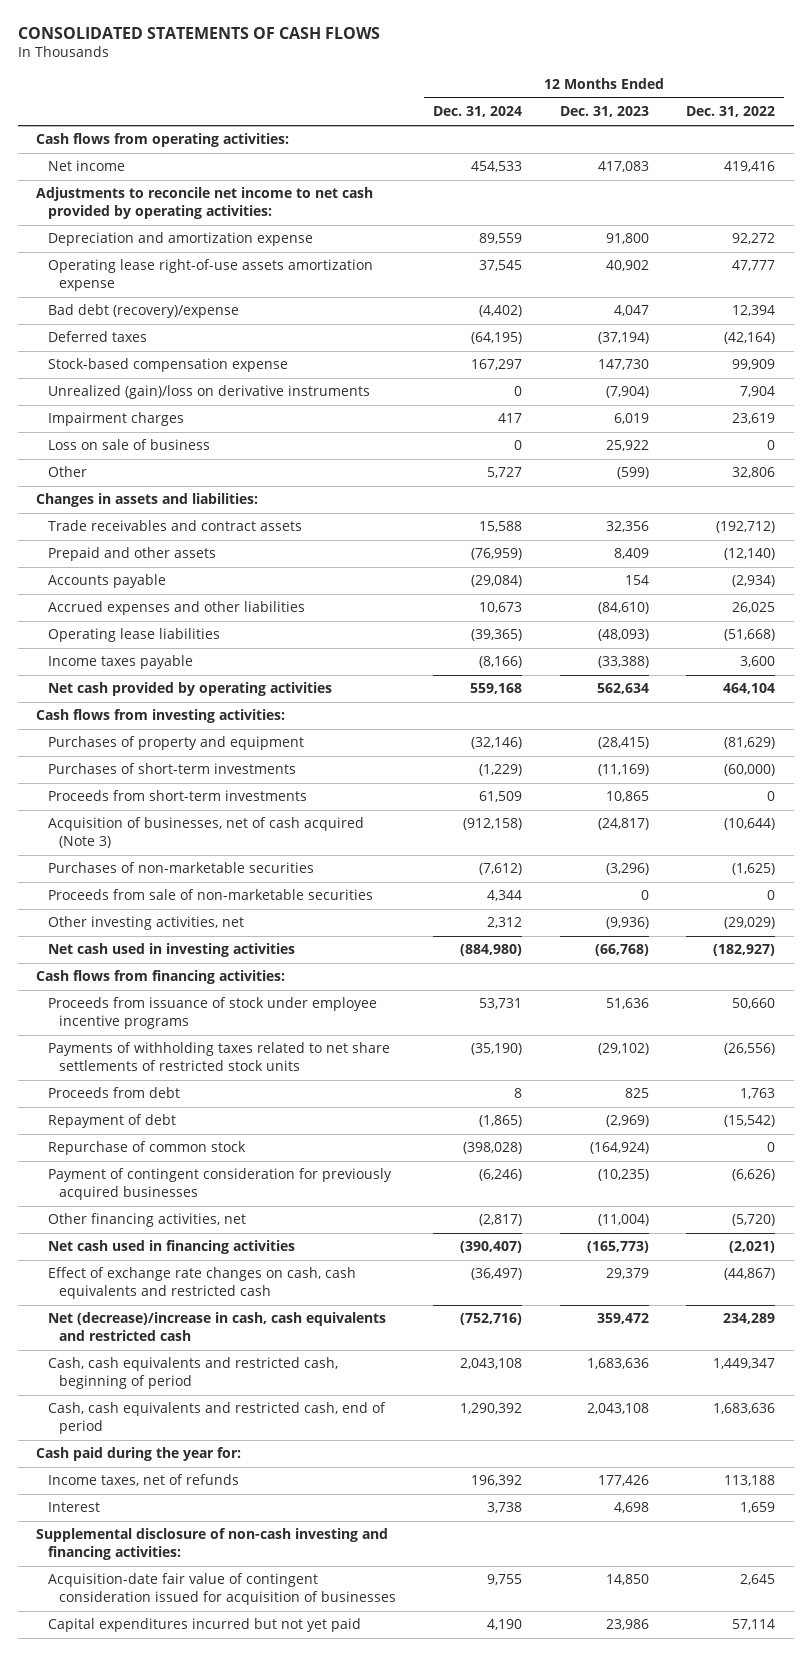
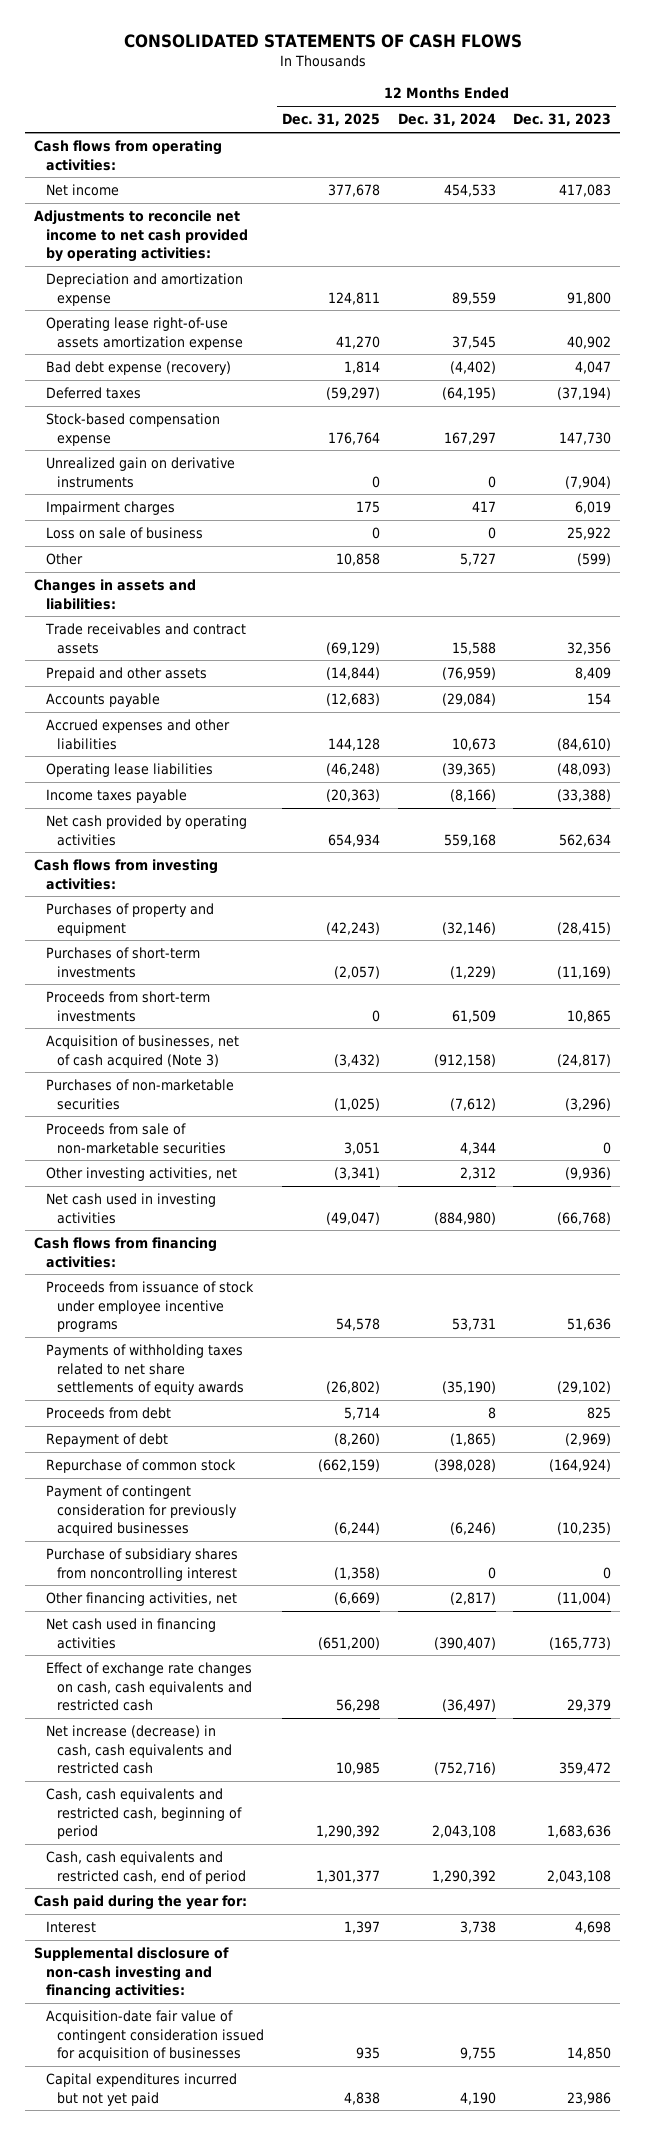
- | 12 Months Ended Dec. 31, 2024 | 12 Months Ended Dec. 31, 2023 | 12 Months Ended Dec. 31, 2022
+ | 12 Months Ended Dec. 31, 2025 | 12 Months Ended Dec. 31, 2024 | 12 Months Ended Dec. 31, 2023
- Bad debt (recovery)/expense | (4,402) | 4,047 | 12,394
+ Bad debt expense (recovery) | 1,814 | (4,402) | 4,047
- Unrealized (gain)/loss on derivative instruments | 0 | (7,904) | 7,904
+ Unrealized gain on derivative instruments | 0 | 0 | (7,904)
- Payments of withholding taxes related to net share settlements of restricted stock units | (35,190) | (29,102) | (26,556)
+ Payments of withholding taxes related to net share settlements of equity awards | (26,802) | (35,190) | (29,102)
+ Purchase of subsidiary shares from noncontrolling interest | (1,358) | 0 | 0
- Net (decrease)/increase in cash, cash equivalents and restricted cash | (752,716) | 359,472 | 234,289
+ Net increase (decrease) in cash, cash equivalents and restricted cash | 10,985 | (752,716) | 359,472
- Income taxes, net of refunds | 196,392 | 177,426 | 113,188

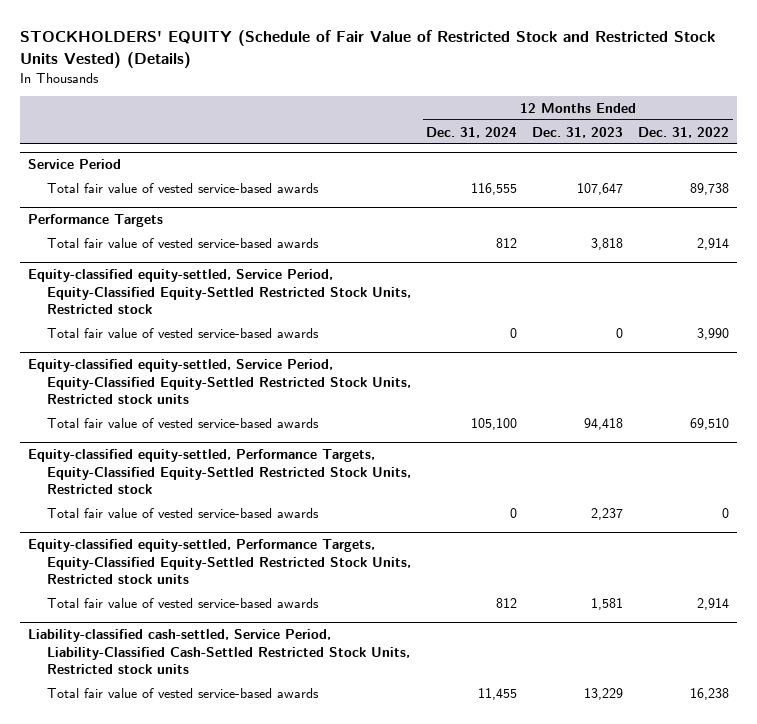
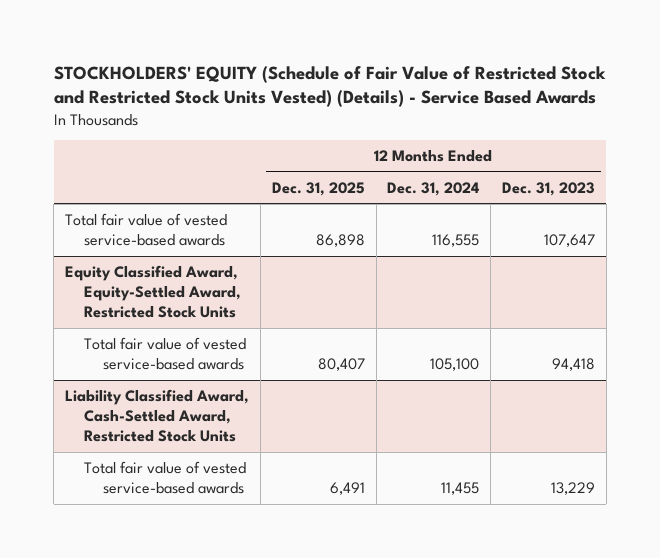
- STOCKHOLDERS' EQUITY (Schedule of Fair Value of Restricted Stock and Restricted Stock Units Vested) (Details)
+ STOCKHOLDERS' EQUITY (Schedule of Fair Value of Restricted Stock and Restricted Stock Units Vested) (Details) - Service Based Awards
- | 12 Months Ended Dec. 31, 2024 | 12 Months Ended Dec. 31, 2023 | 12 Months Ended Dec. 31, 2022
+ | 12 Months Ended Dec. 31, 2025 | 12 Months Ended Dec. 31, 2024 | 12 Months Ended Dec. 31, 2023
- Service Period
- Performance Targets
- Total fair value of vested service-based awards | 812 | 3,818 | 2,914
- Equity-classified equity-settled, Service Period, Equity-Classified Equity-Settled Restricted Stock Units, Restricted stock
- Total fair value of vested service-based awards | 0 | 0 | 3,990
- Equity-classified equity-settled, Service Period, Equity-Classified Equity-Settled Restricted Stock Units, Restricted stock units
+ Equity Classified Award, Equity-Settled Award, Restricted Stock Units
- Equity-classified equity-settled, Performance Targets, Equity-Classified Equity-Settled Restricted Stock Units, Restricted stock
- Total fair value of vested service-based awards | 0 | 2,237 | 0
- Equity-classified equity-settled, Performance Targets, Equity-Classified Equity-Settled Restricted Stock Units, Restricted stock units
- Total fair value of vested service-based awards | 812 | 1,581 | 2,914
- Liability-classified cash-settled, Service Period, Liability-Classified Cash-Settled Restricted Stock Units, Restricted stock units
+ Liability Classified Award, Cash-Settled Award, Restricted Stock Units

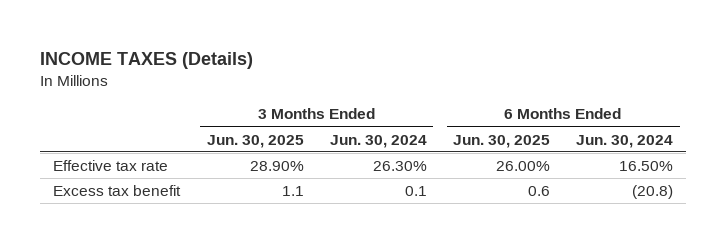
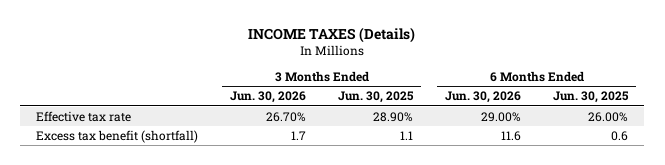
- | 3 Months Ended Jun. 30, 2025 | 3 Months Ended Jun. 30, 2024 | 6 Months Ended Jun. 30, 2025 | 6 Months Ended Jun. 30, 2024
+ | 3 Months Ended Jun. 30, 2026 | 3 Months Ended Jun. 30, 2025 | 6 Months Ended Jun. 30, 2026 | 6 Months Ended Jun. 30, 2025
- Excess tax benefit | 1.1 | 0.1 | 0.6 | (20.8)
+ Excess tax benefit (shortfall) | 1.7 | 1.1 | 11.6 | 0.6

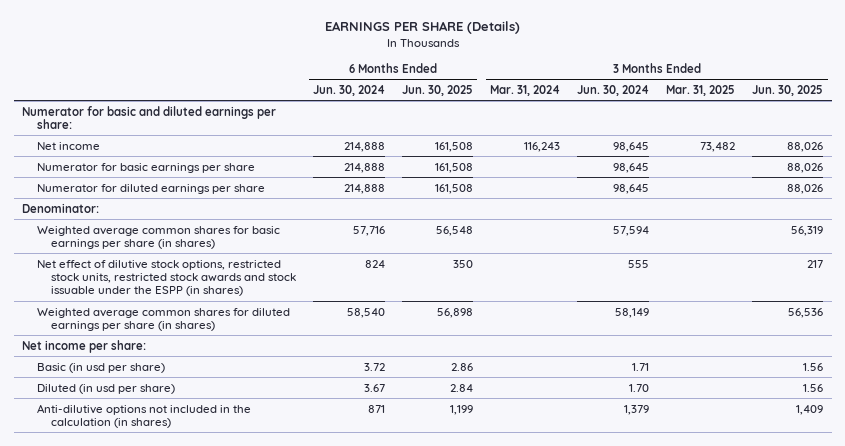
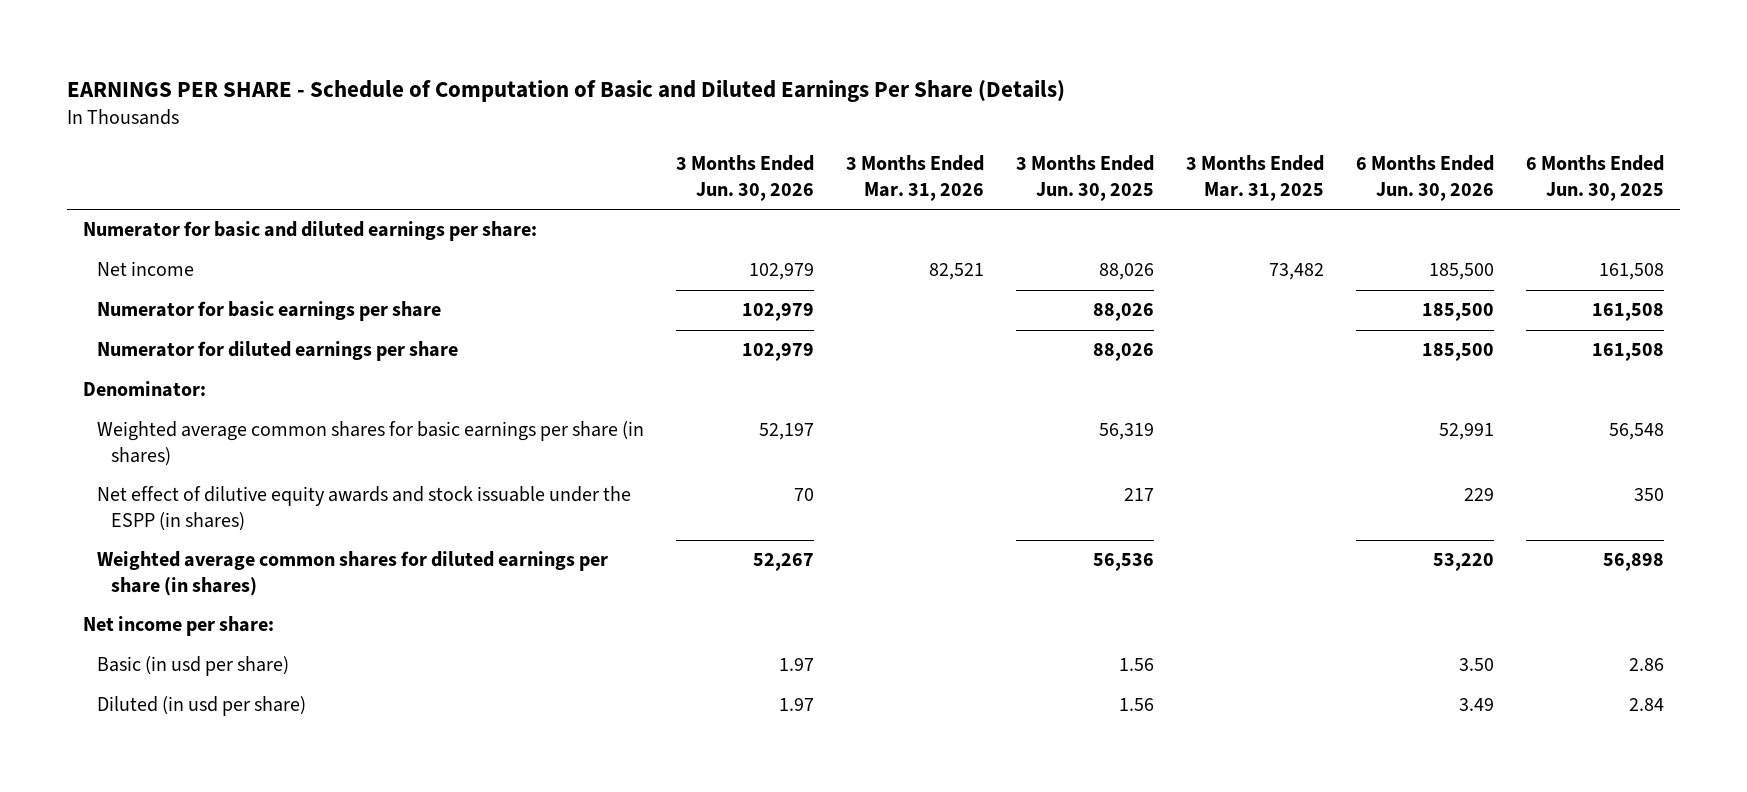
- EARNINGS PER SHARE (Details)
+ EARNINGS PER SHARE - Schedule of Computation of Basic and Diluted Earnings Per Share (Details)
- | 6 Months Ended Jun. 30, 2024 | 6 Months Ended Jun. 30, 2025 | 3 Months Ended Mar. 31, 2024 | 3 Months Ended Jun. 30, 2024 | 3 Months Ended Mar. 31, 2025 | 3 Months Ended Jun. 30, 2025
+ | 3 Months Ended Jun. 30, 2026 | 3 Months Ended Mar. 31, 2026 | 3 Months Ended Jun. 30, 2025 | 3 Months Ended Mar. 31, 2025 | 6 Months Ended Jun. 30, 2026 | 6 Months Ended Jun. 30, 2025
- Net effect of dilutive stock options, restricted stock units, restricted stock awards and stock issuable under the ESPP (in shares) | 824 | 350 | | 555 | | 217
+ Net effect of dilutive equity awards and stock issuable under the ESPP (in shares) | 70 | | 217 | | 229 | 350
- Anti-dilutive options not included in the calculation (in shares) | 871 | 1,199 | | 1,379 | | 1,409

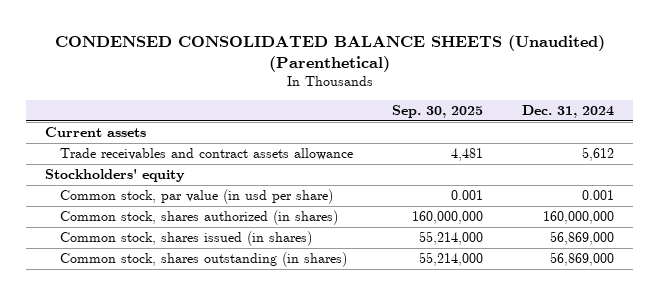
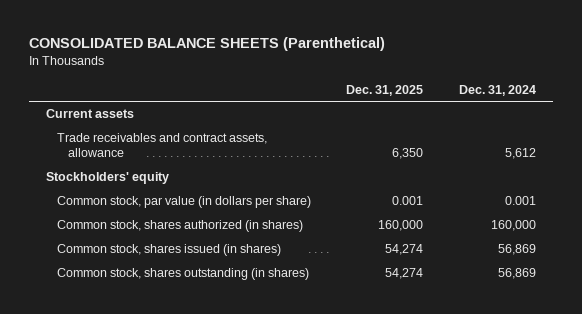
- CONDENSED CONSOLIDATED BALANCE SHEETS (Unaudited) (Parenthetical)
+ CONSOLIDATED BALANCE SHEETS (Parenthetical)
- | Sep. 30, 2025 | Dec. 31, 2024
+ | Dec. 31, 2025 | Dec. 31, 2024
- Trade receivables and contract assets allowance | 4,481 | 5,612
+ Trade receivables and contract assets, allowance | 6,350 | 5,612
- Common stock, par value (in usd per share) | 0.001 | 0.001
- Common stock, shares authorized (in shares) | 160,000,000 | 160,000,000
- Common stock, shares issued (in shares) | 55,214,000 | 56,869,000
- Common stock, shares outstanding (in shares) | 55,214,000 | 56,869,000
+ Common stock, par value (in dollars per share) | 0.001 | 0.001
+ Common stock, shares authorized (in shares) | 160,000 | 160,000
+ Common stock, shares issued (in shares) | 54,274 | 56,869
+ Common stock, shares outstanding (in shares) | 54,274 | 56,869

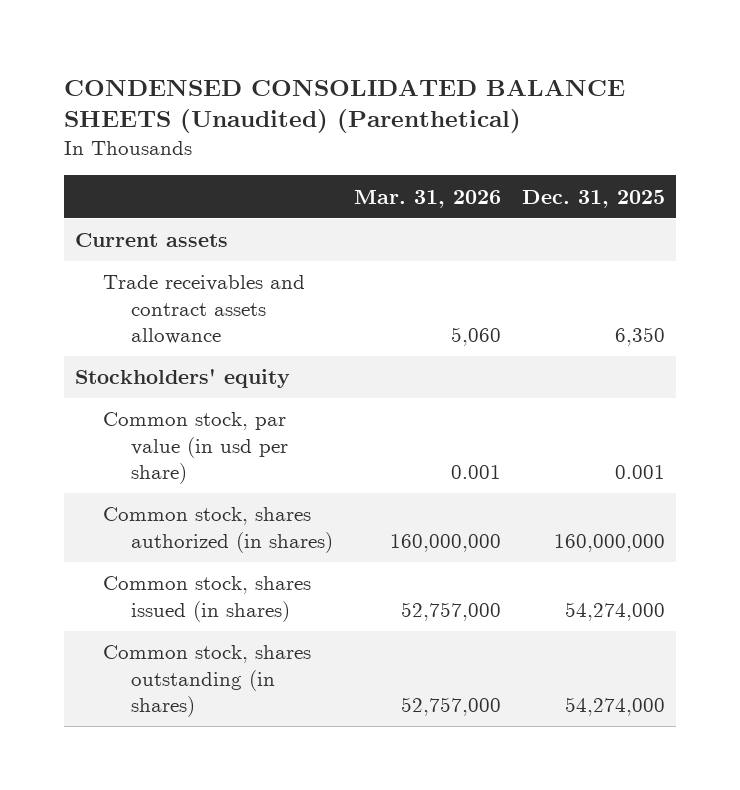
- CONSOLIDATED BALANCE SHEETS (Parenthetical)
+ CONDENSED CONSOLIDATED BALANCE SHEETS (Unaudited) (Parenthetical)
- | Dec. 31, 2025 | Dec. 31, 2024
+ | Mar. 31, 2026 | Dec. 31, 2025
- Trade receivables and contract assets, allowance | 6,350 | 5,612
+ Trade receivables and contract assets allowance | 5,060 | 6,350
- Common stock, par value (in dollars per share) | 0.001 | 0.001
- Common stock, shares authorized (in shares) | 160,000 | 160,000
- Common stock, shares issued (in shares) | 54,274 | 56,869
- Common stock, shares outstanding (in shares) | 54,274 | 56,869
+ Common stock, par value (in usd per share) | 0.001 | 0.001
+ Common stock, shares authorized (in shares) | 160,000,000 | 160,000,000
+ Common stock, shares issued (in shares) | 52,757,000 | 54,274,000
+ Common stock, shares outstanding (in shares) | 52,757,000 | 54,274,000

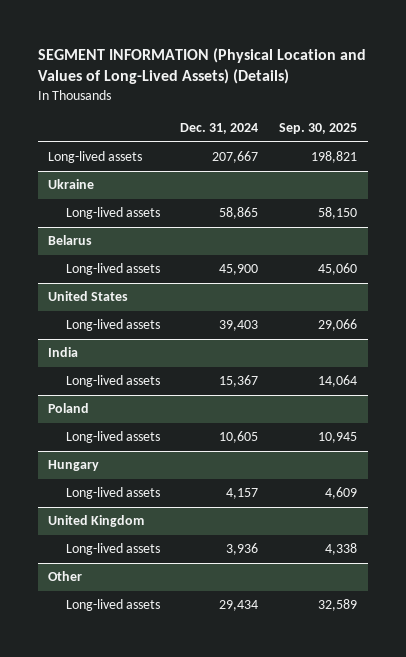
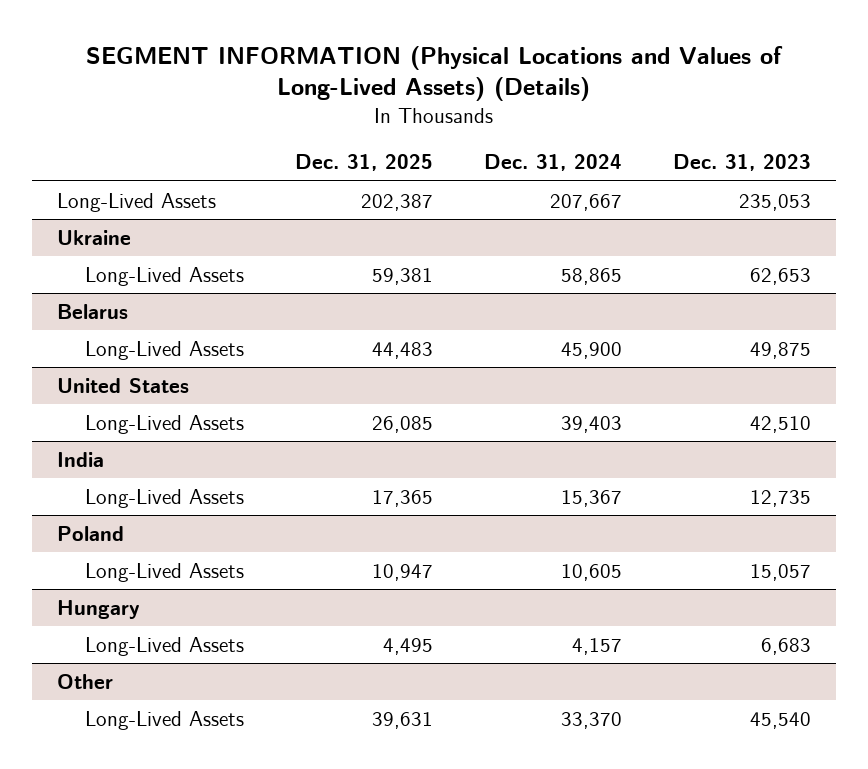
- SEGMENT INFORMATION (Physical Location and Values of Long-Lived Assets) (Details)
+ SEGMENT INFORMATION (Physical Locations and Values of Long-Lived Assets) (Details)
- | Dec. 31, 2024 | Sep. 30, 2025
+ | Dec. 31, 2025 | Dec. 31, 2024 | Dec. 31, 2023
- Long-lived assets | 207,667 | 198,821
+ Long-Lived Assets | 202,387 | 207,667 | 235,053
@ Ukraine
- Long-lived assets | 58,865 | 58,150
+ Long-Lived Assets | 59,381 | 58,865 | 62,653
@ Belarus
- Long-lived assets | 45,900 | 45,060
+ Long-Lived Assets | 44,483 | 45,900 | 49,875
@ United States
- Long-lived assets | 39,403 | 29,066
+ Long-Lived Assets | 26,085 | 39,403 | 42,510
@ India
- Long-lived assets | 15,367 | 14,064
+ Long-Lived Assets | 17,365 | 15,367 | 12,735
@ Poland
- Long-lived assets | 10,605 | 10,945
+ Long-Lived Assets | 10,947 | 10,605 | 15,057
@ Hungary
- Long-lived assets | 4,157 | 4,609
- United Kingdom
- Long-lived assets | 3,936 | 4,338
@ Hungary
+ Long-Lived Assets | 4,495 | 4,157 | 6,683
@ Other
- Long-lived assets | 29,434 | 32,589
+ Long-Lived Assets | 39,631 | 33,370 | 45,540

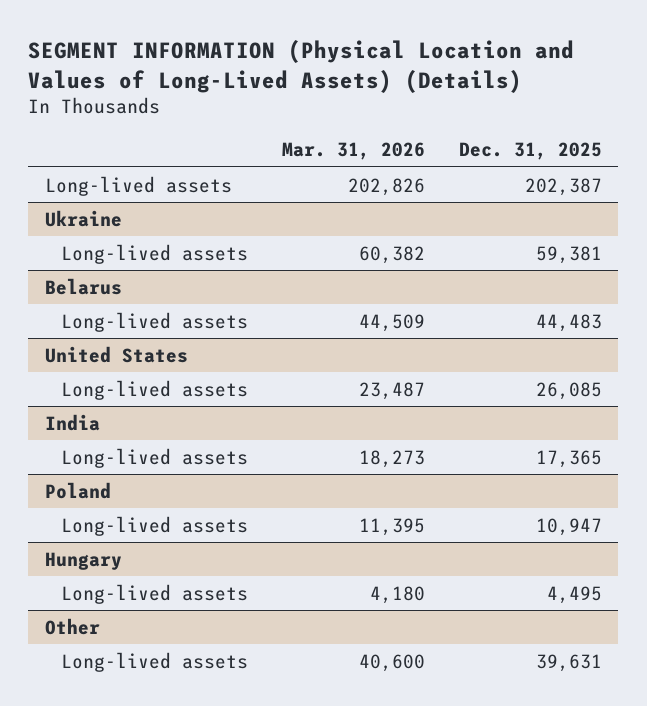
- SEGMENT INFORMATION (Physical Locations and Values of Long-Lived Assets) (Details)
+ SEGMENT INFORMATION (Physical Location and Values of Long-Lived Assets) (Details)
- | Dec. 31, 2025 | Dec. 31, 2024 | Dec. 31, 2023
+ | Mar. 31, 2026 | Dec. 31, 2025
- Long-Lived Assets | 202,387 | 207,667 | 235,053
+ Long-lived assets | 202,826 | 202,387
@ Ukraine
- Long-Lived Assets | 59,381 | 58,865 | 62,653
+ Long-lived assets | 60,382 | 59,381
@ Belarus
- Long-Lived Assets | 44,483 | 45,900 | 49,875
+ Long-lived assets | 44,509 | 44,483
@ United States
- Long-Lived Assets | 26,085 | 39,403 | 42,510
+ Long-lived assets | 23,487 | 26,085
@ India
- Long-Lived Assets | 17,365 | 15,367 | 12,735
+ Long-lived assets | 18,273 | 17,365
@ Poland
- Long-Lived Assets | 10,947 | 10,605 | 15,057
+ Long-lived assets | 11,395 | 10,947
@ Hungary
- Long-Lived Assets | 4,495 | 4,157 | 6,683
+ Long-lived assets | 4,180 | 4,495
@ Other
- Long-Lived Assets | 39,631 | 33,370 | 45,540
+ Long-lived assets | 40,600 | 39,631

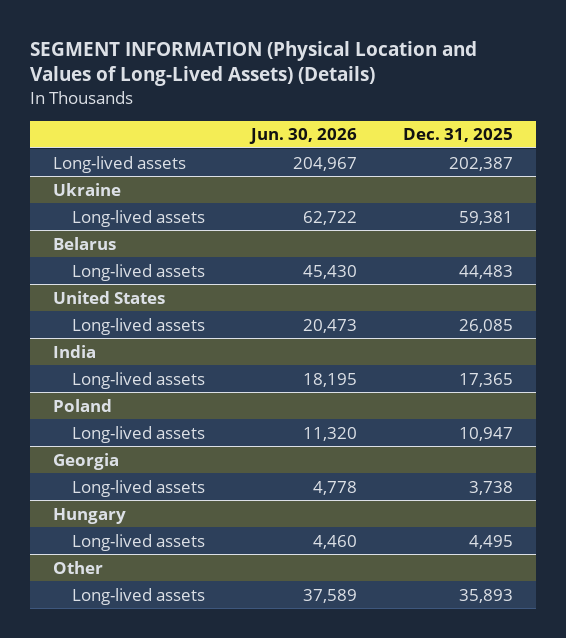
- | Mar. 31, 2026 | Dec. 31, 2025
+ | Jun. 30, 2026 | Dec. 31, 2025
+ Georgia
+ Long-lived assets | 4,778 | 3,738
@ Other
- Long-lived assets | 40,600 | 39,631
+ Long-lived assets | 37,589 | 35,893

